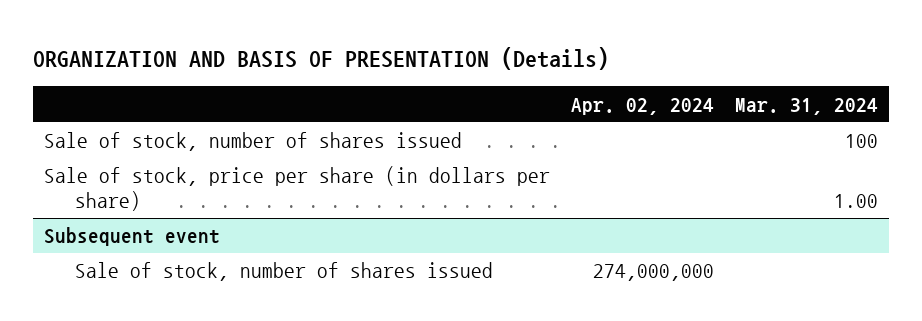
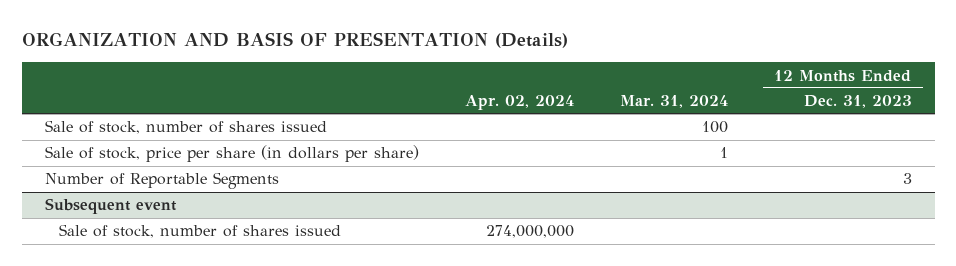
- | Apr. 02, 2024 | Mar. 31, 2024
+ | Apr. 02, 2024 | Mar. 31, 2024 | 12 Months Ended Dec. 31, 2023
- Sale of stock, price per share (in dollars per share) | | 1.00
+ Sale of stock, price per share (in dollars per share) | | 1 |
+ Number of Reportable Segments | | | 3

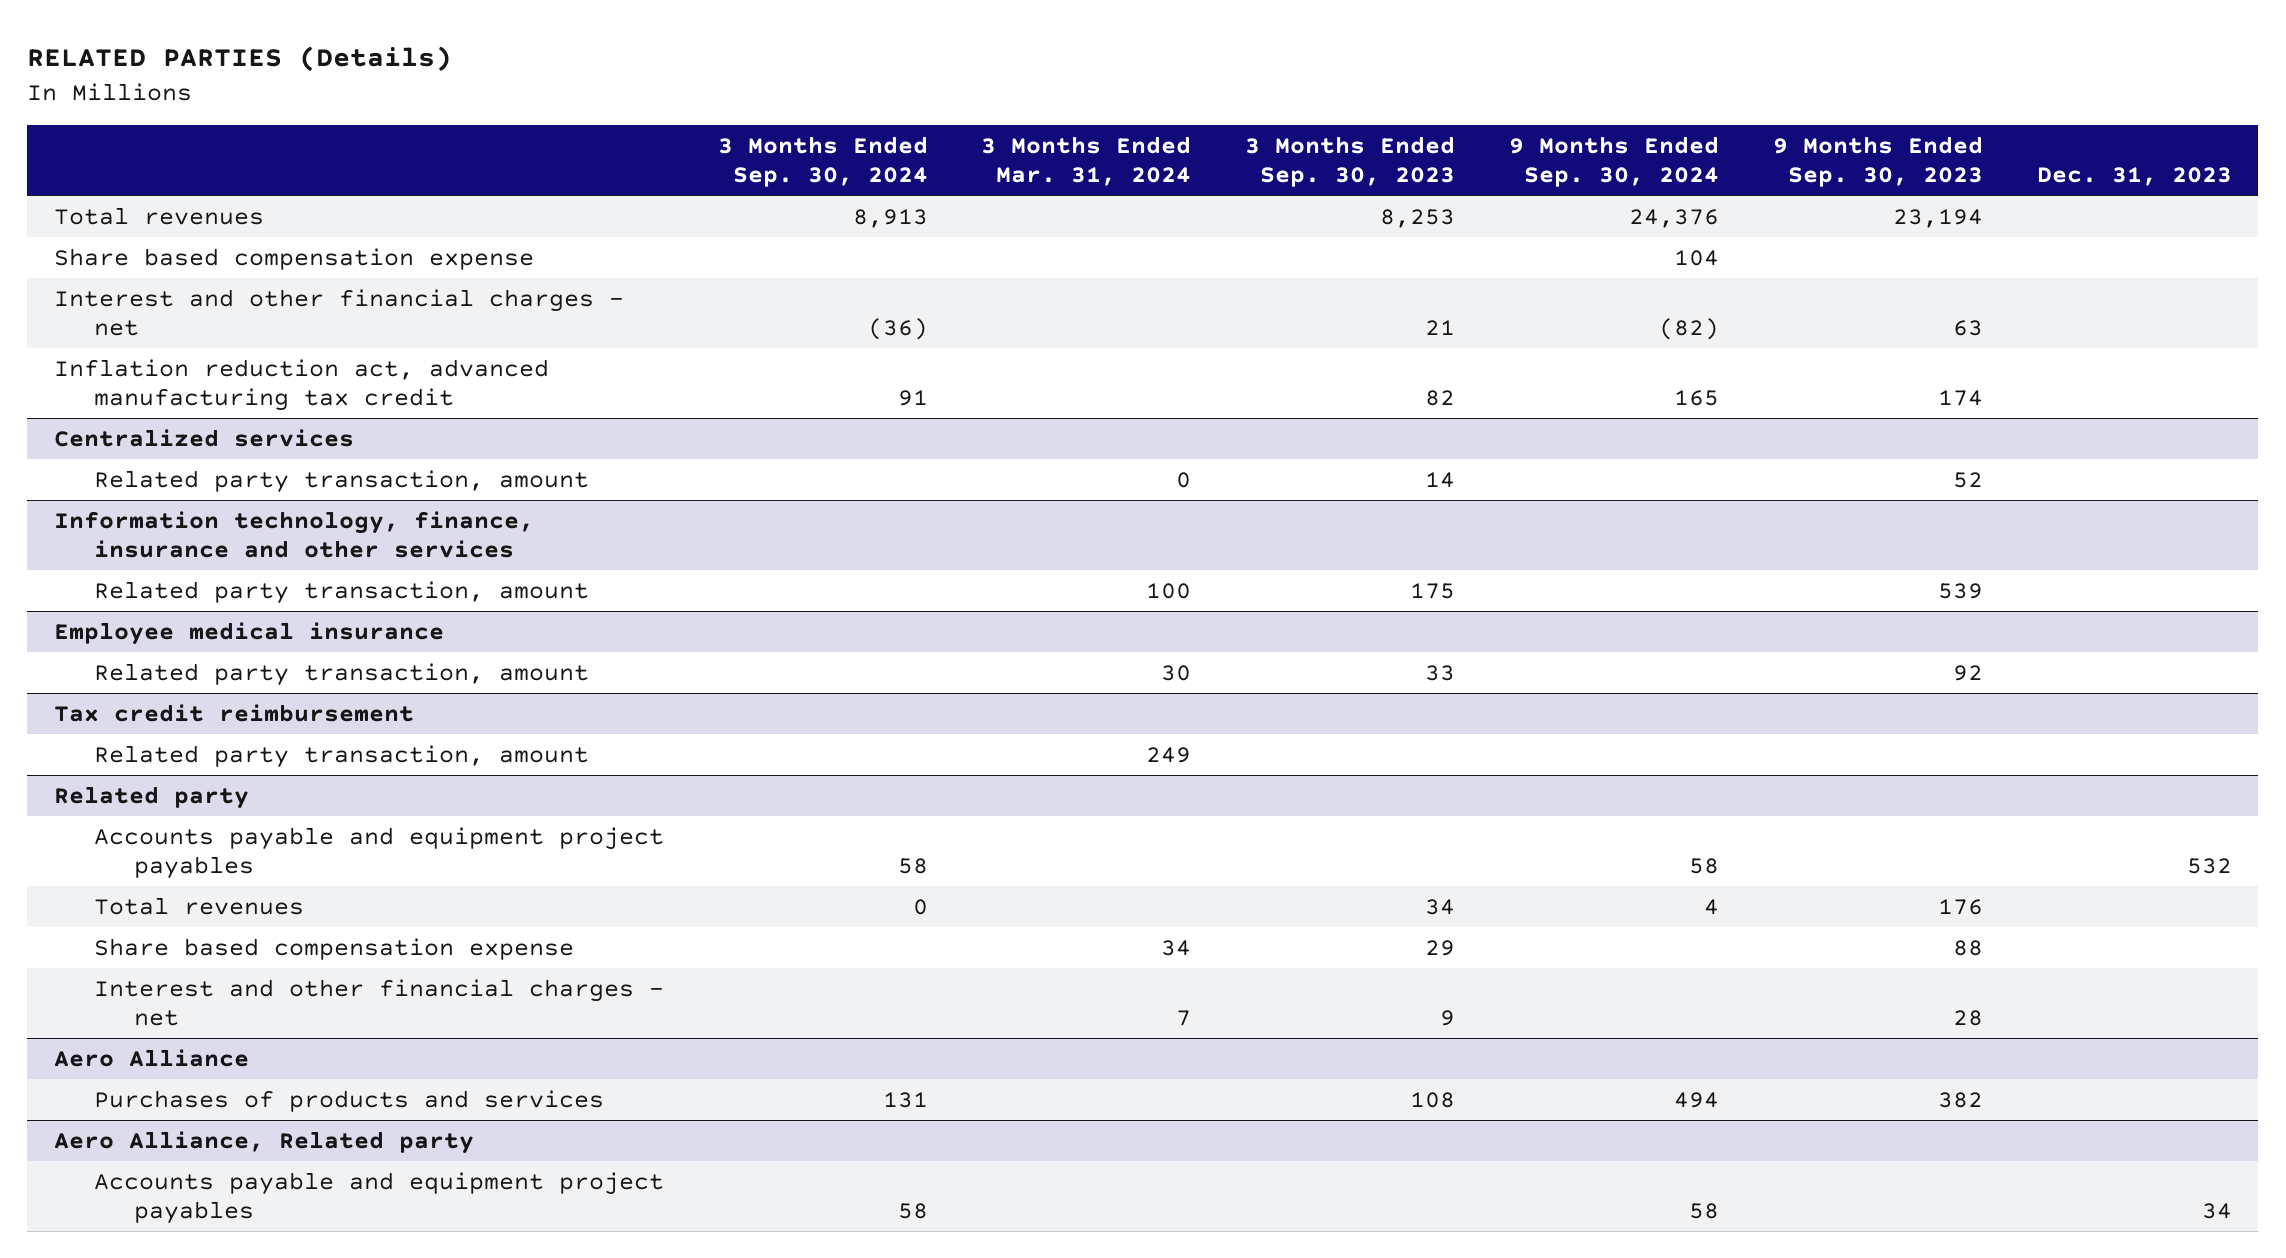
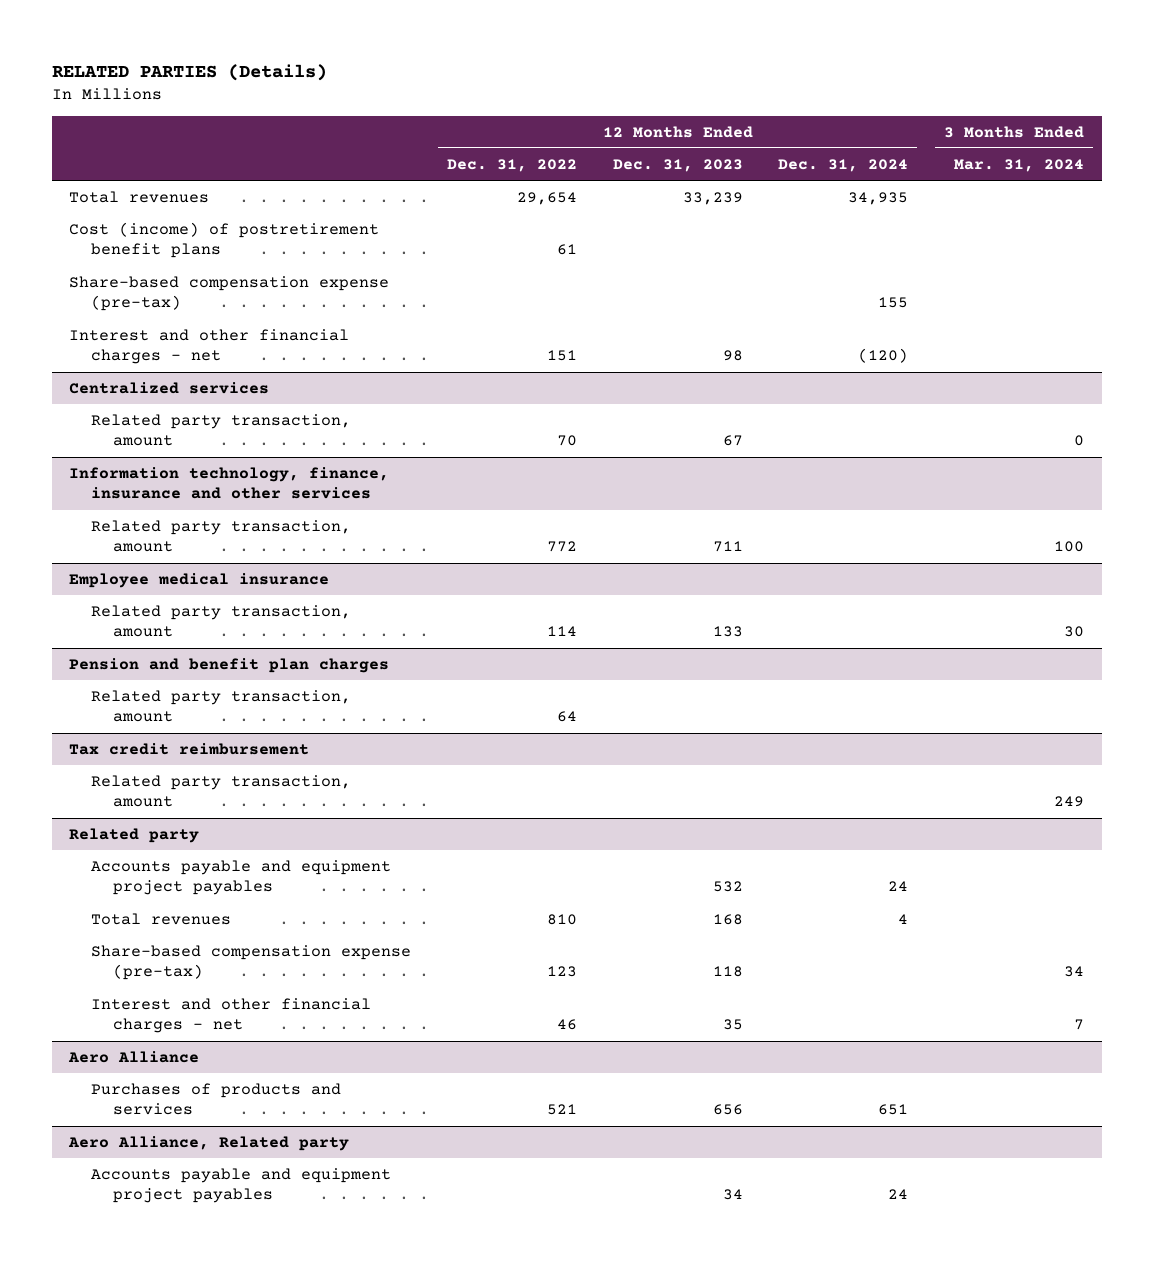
- | 3 Months Ended Sep. 30, 2024 | 3 Months Ended Mar. 31, 2024 | 3 Months Ended Sep. 30, 2023 | 9 Months Ended Sep. 30, 2024 | 9 Months Ended Sep. 30, 2023 | Dec. 31, 2023
+ | 12 Months Ended Dec. 31, 2022 | 12 Months Ended Dec. 31, 2023 | 12 Months Ended Dec. 31, 2024 | 3 Months Ended Mar. 31, 2024
- Share based compensation expense | | | | 104 | |
+ Cost (income) of postretirement benefit plans | 61 | | |
+ Share-based compensation expense (pre-tax) | | | 155 |
- Inflation reduction act, advanced manufacturing tax credit | 91 | | 82 | 165 | 174 |
+ Pension and benefit plan charges
+ Related party transaction, amount | 64 | | |
@ Related party
- Share based compensation expense | | 34 | 29 | | 88 |
+ Share-based compensation expense (pre-tax) | 123 | 118 | | 34

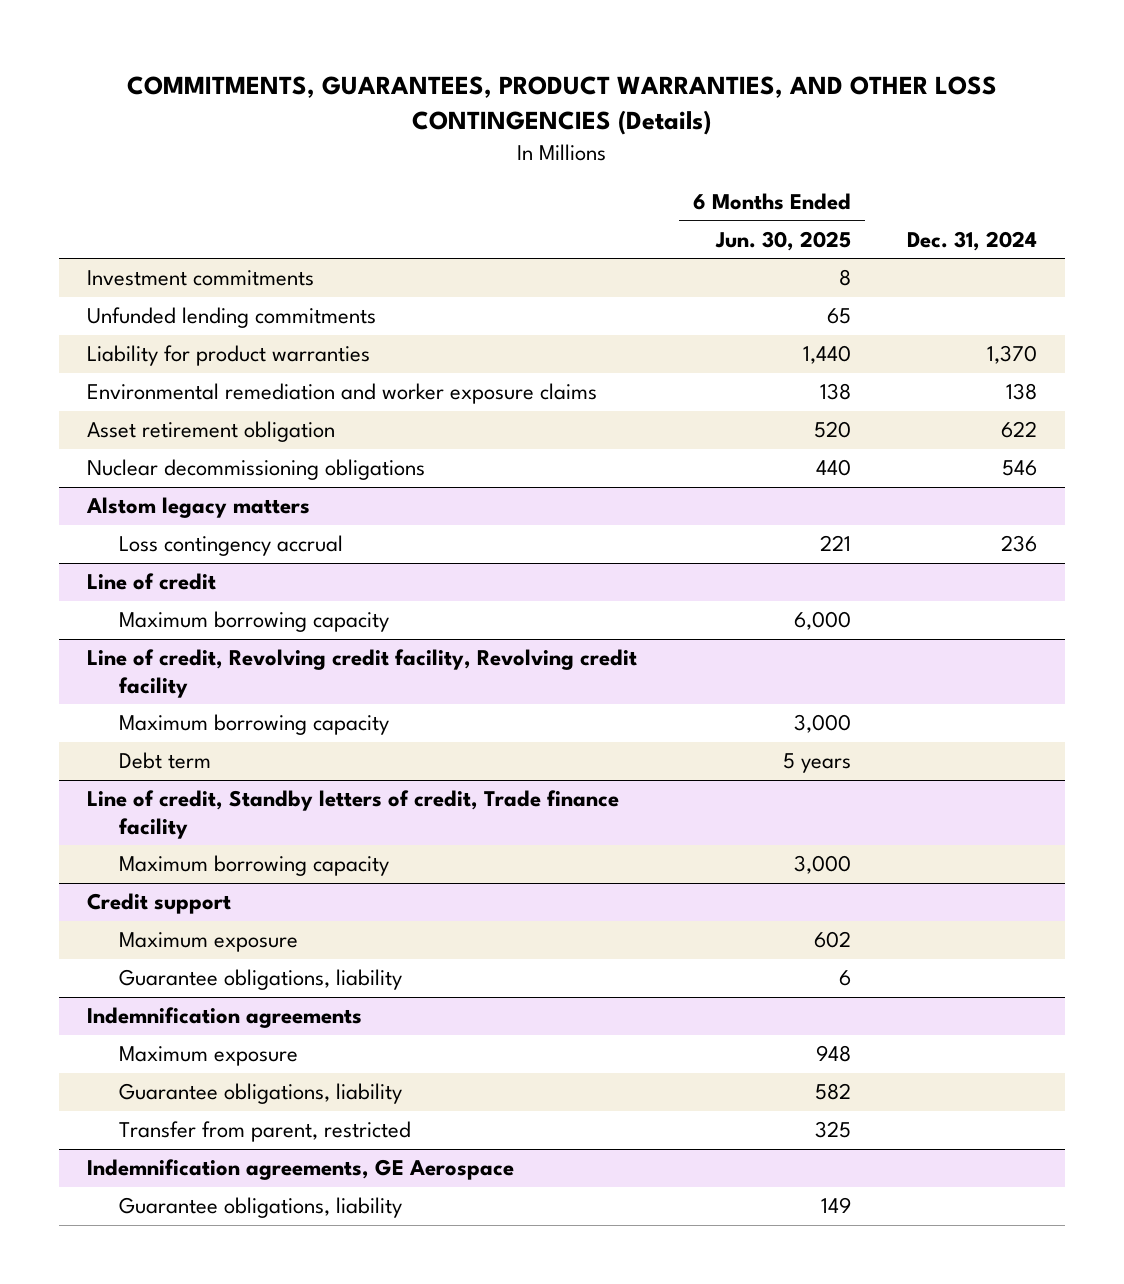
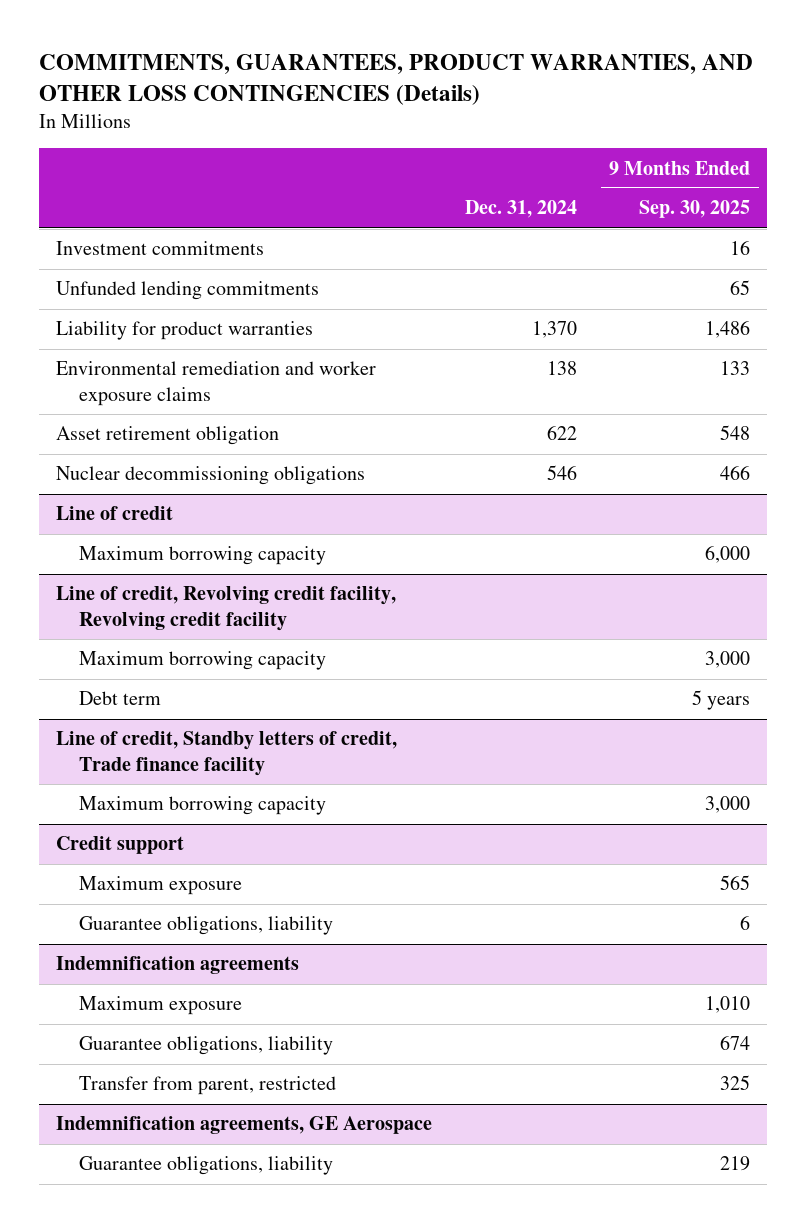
- | 6 Months Ended Jun. 30, 2025 | Dec. 31, 2024
+ | Dec. 31, 2024 | 9 Months Ended Sep. 30, 2025
- Alstom legacy matters
- Loss contingency accrual | 221 | 236

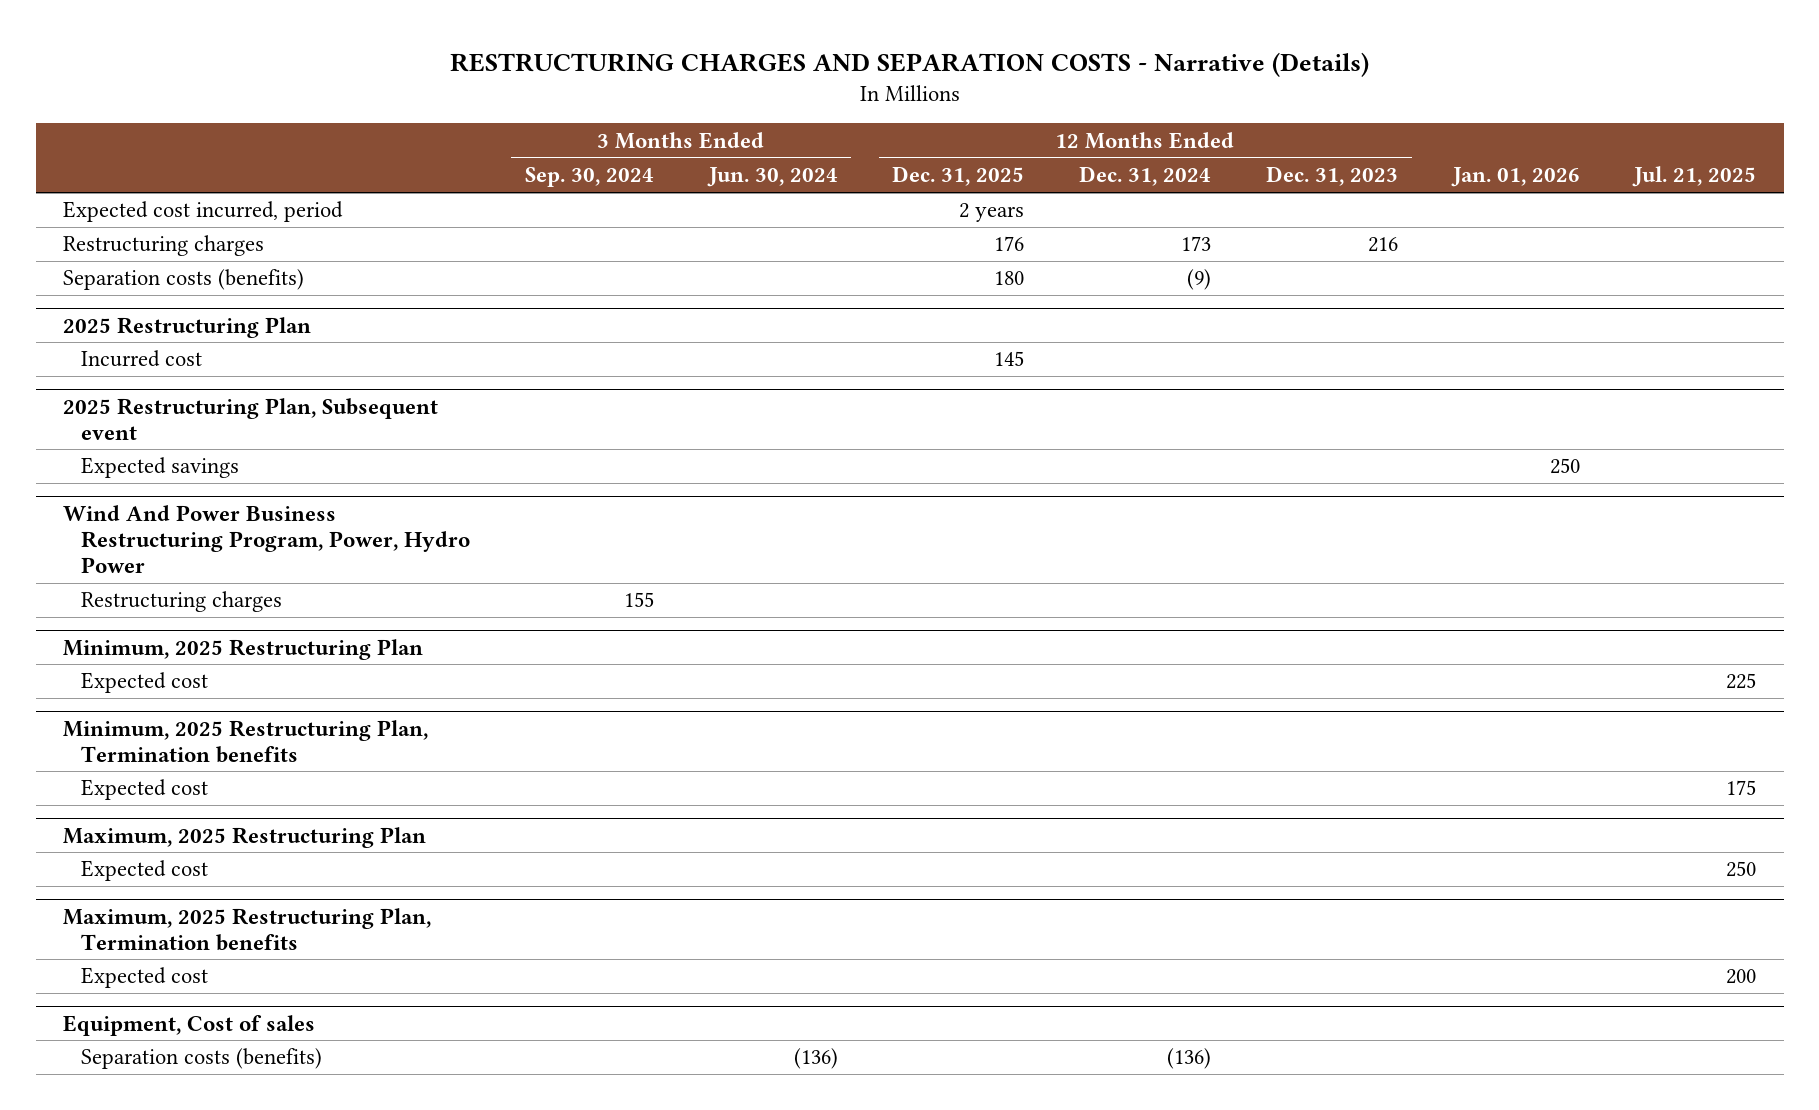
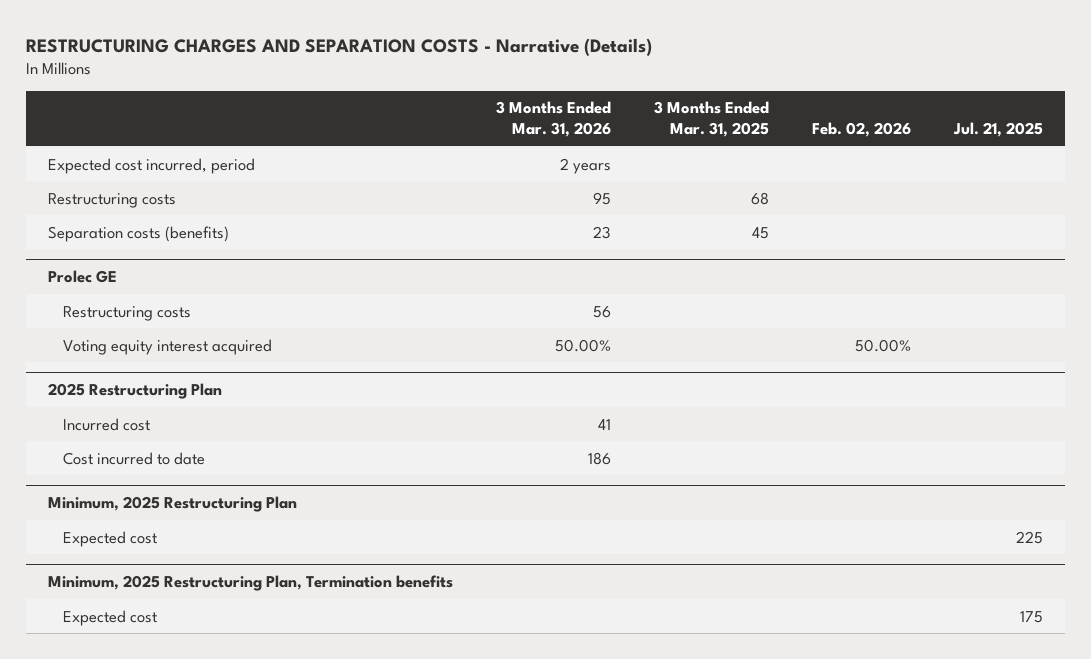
- | 3 Months Ended Sep. 30, 2024 | 3 Months Ended Jun. 30, 2024 | 12 Months Ended Dec. 31, 2025 | 12 Months Ended Dec. 31, 2024 | 12 Months Ended Dec. 31, 2023 | Jan. 01, 2026 | Jul. 21, 2025
+ | 3 Months Ended Mar. 31, 2026 | 3 Months Ended Mar. 31, 2025 | Feb. 02, 2026 | Jul. 21, 2025
- Restructuring charges | | | 176 | 173 | 216 | |
+ Restructuring costs | 95 | 68 | |
+ Prolec GE
+ Restructuring costs | 56 | | |
+ Voting equity interest acquired | 50.00% | | 50.00% |
- 2025 Restructuring Plan, Subsequent event
- Expected savings | | | | | | 250 |
- Wind And Power Business Restructuring Program, Power, Hydro Power
- Restructuring charges | 155 | | | | | |
@ 2025 Restructuring Plan
+ Cost incurred to date | 186 | | |
- Maximum, 2025 Restructuring Plan
- Expected cost | | | | | | | 250
- Maximum, 2025 Restructuring Plan, Termination benefits
- Expected cost | | | | | | | 200
- Equipment, Cost of sales
- Separation costs (benefits) | | (136) | | (136) | | |

